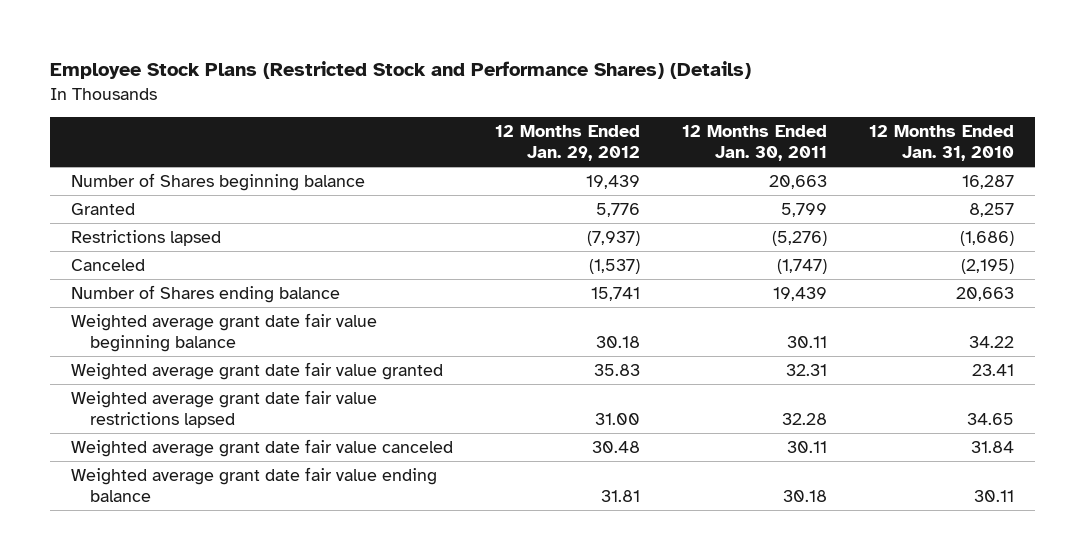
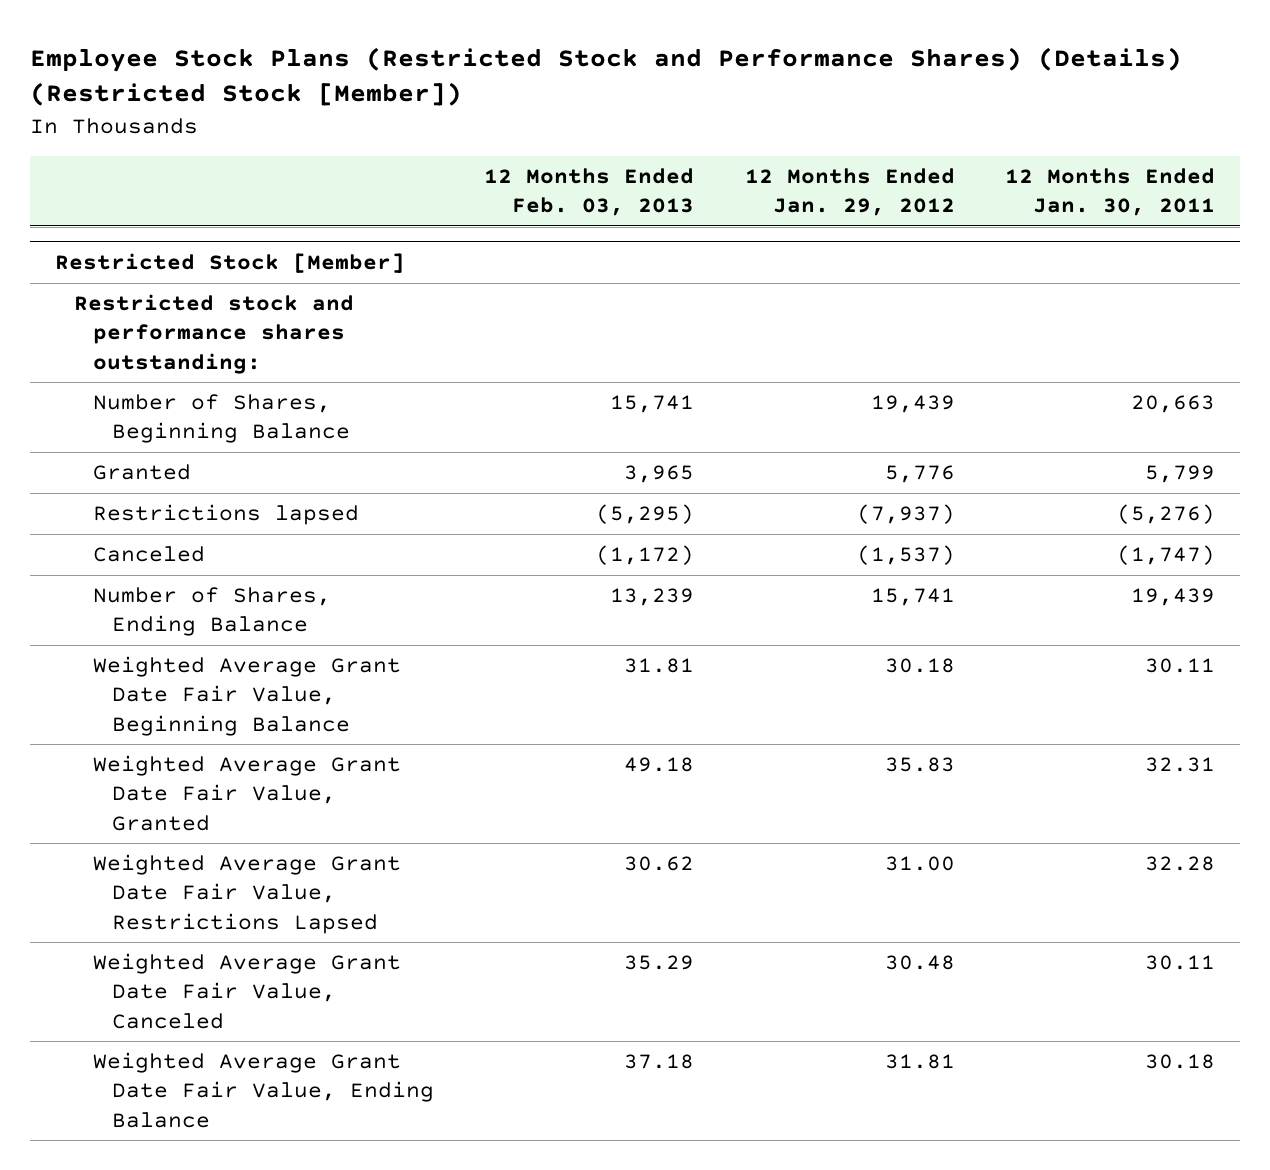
- Employee Stock Plans (Restricted Stock and Performance Shares) (Details)
+ Employee Stock Plans (Restricted Stock and Performance Shares) (Details) (Restricted Stock [Member])
- | 12 Months Ended Jan. 29, 2012 | 12 Months Ended Jan. 30, 2011 | 12 Months Ended Jan. 31, 2010
+ | 12 Months Ended Feb. 03, 2013 | 12 Months Ended Jan. 29, 2012 | 12 Months Ended Jan. 30, 2011
- Number of Shares beginning balance | 19,439 | 20,663 | 16,287
+ Restricted Stock [Member]
+ Restricted stock and performance shares outstanding:
+ Number of Shares, Beginning Balance | 15,741 | 19,439 | 20,663
- Number of Shares ending balance | 15,741 | 19,439 | 20,663
- Weighted average grant date fair value beginning balance | 30.18 | 30.11 | 34.22
- Weighted average grant date fair value granted | 35.83 | 32.31 | 23.41
- Weighted average grant date fair value restrictions lapsed | 31.00 | 32.28 | 34.65
- Weighted average grant date fair value canceled | 30.48 | 30.11 | 31.84
- Weighted average grant date fair value ending balance | 31.81 | 30.18 | 30.11
+ Number of Shares, Ending Balance | 13,239 | 15,741 | 19,439
+ Weighted Average Grant Date Fair Value, Beginning Balance | 31.81 | 30.18 | 30.11
+ Weighted Average Grant Date Fair Value, Granted | 49.18 | 35.83 | 32.31
+ Weighted Average Grant Date Fair Value, Restrictions Lapsed | 30.62 | 31.00 | 32.28
+ Weighted Average Grant Date Fair Value, Canceled | 35.29 | 30.48 | 30.11
+ Weighted Average Grant Date Fair Value, Ending Balance | 37.18 | 31.81 | 30.18

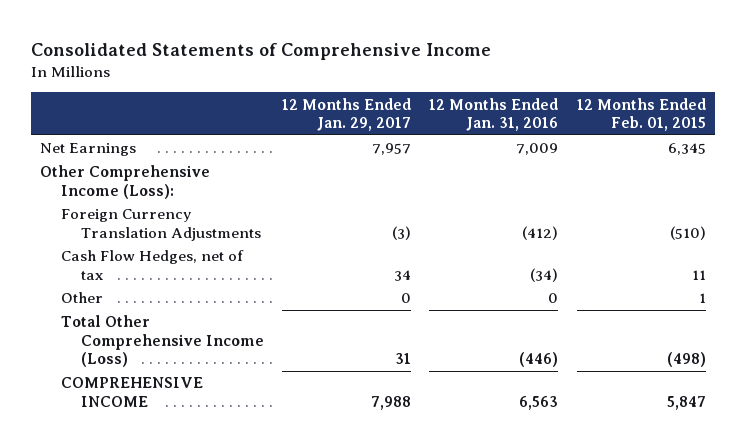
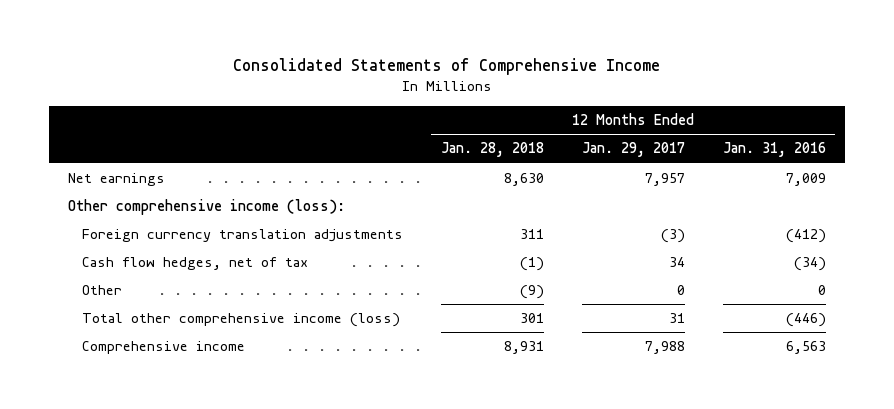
- | 12 Months Ended Jan. 29, 2017 | 12 Months Ended Jan. 31, 2016 | 12 Months Ended Feb. 01, 2015
+ | 12 Months Ended Jan. 28, 2018 | 12 Months Ended Jan. 29, 2017 | 12 Months Ended Jan. 31, 2016
- Net Earnings | 7,957 | 7,009 | 6,345
- Other Comprehensive Income (Loss):
- Foreign Currency Translation Adjustments | (3) | (412) | (510)
- Cash Flow Hedges, net of tax | 34 | (34) | 11
+ Net earnings | 8,630 | 7,957 | 7,009
+ Other comprehensive income (loss):
+ Foreign currency translation adjustments | 311 | (3) | (412)
+ Cash flow hedges, net of tax | (1) | 34 | (34)
- Total Other Comprehensive Income (Loss) | 31 | (446) | (498)
- COMPREHENSIVE INCOME | 7,988 | 6,563 | 5,847
+ Total other comprehensive income (loss) | 301 | 31 | (446)
+ Comprehensive income | 8,931 | 7,988 | 6,563

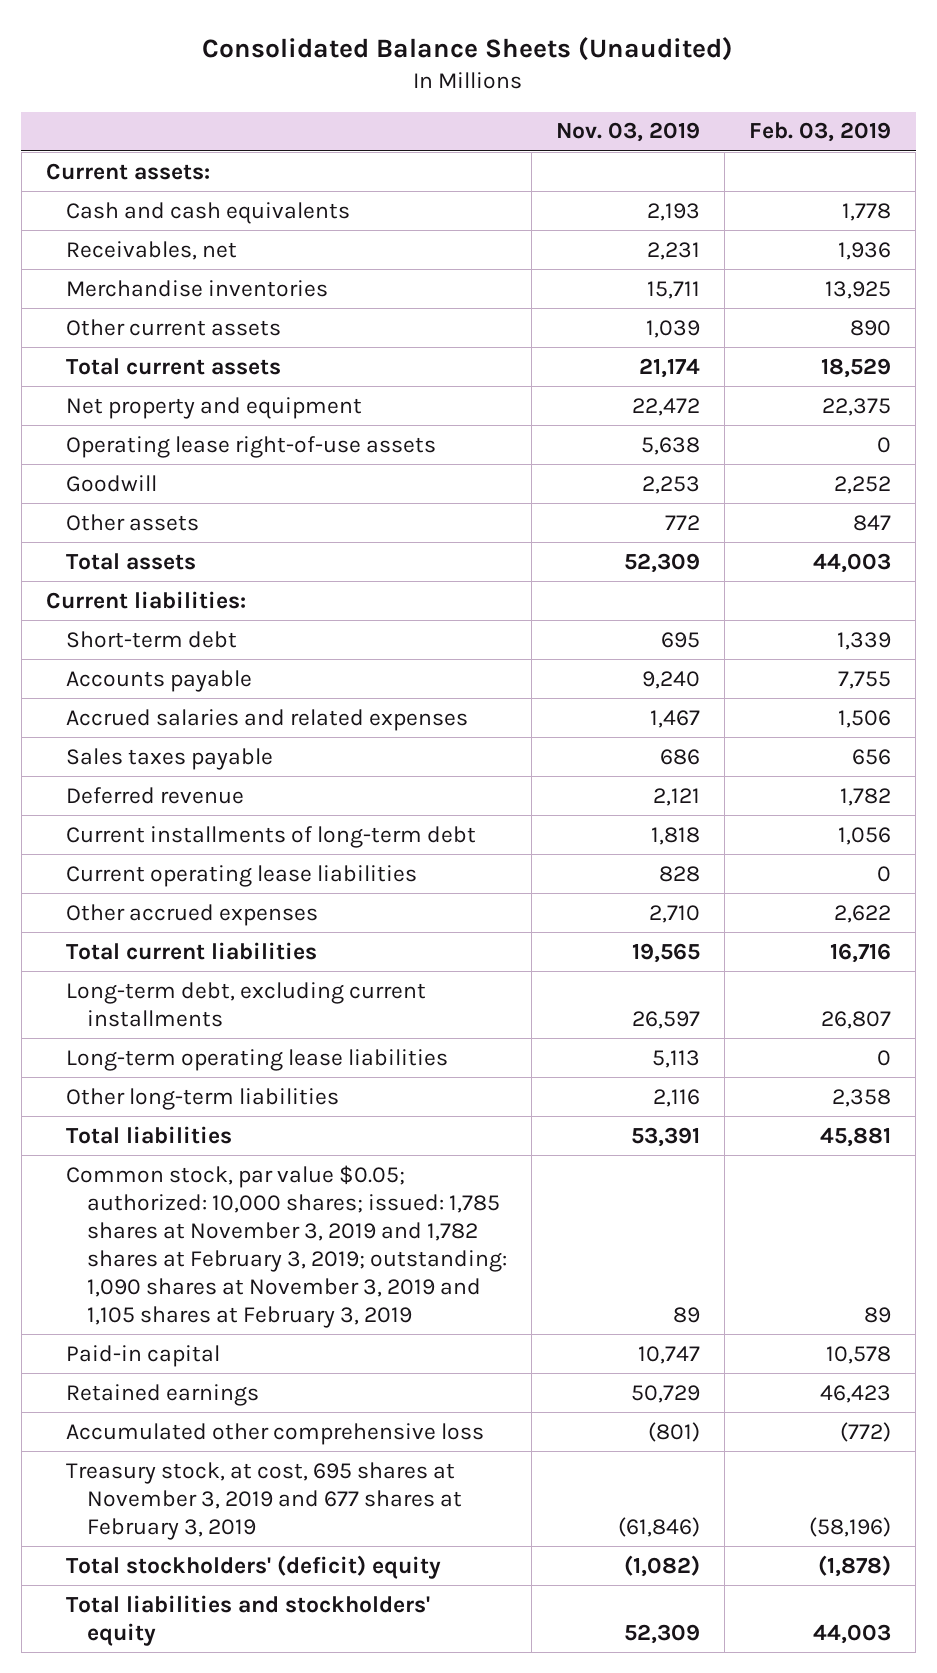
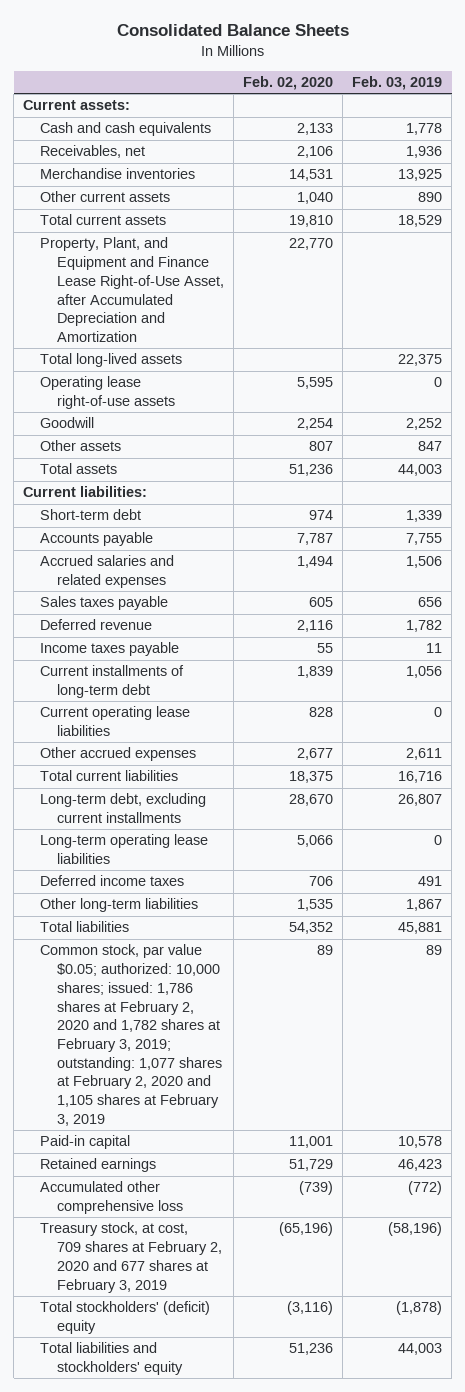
- Consolidated Balance Sheets (Unaudited)
+ Consolidated Balance Sheets
- | Nov. 03, 2019 | Feb. 03, 2019
+ | Feb. 02, 2020 | Feb. 03, 2019
- Net property and equipment | 22,472 | 22,375
+ Property, Plant, and Equipment and Finance Lease Right-of-Use Asset, after Accumulated Depreciation and Amortization | 22,770 |
+ Total long-lived assets | | 22,375
+ Income taxes payable | 55 | 11
- Other accrued expenses | 2,710 | 2,622
+ Other accrued expenses | 2,677 | 2,611
- Other long-term liabilities | 2,116 | 2,358
+ Deferred income taxes | 706 | 491
+ Other long-term liabilities | 1,535 | 1,867
- Common stock, par value $0.05; authorized: 10,000 shares; issued: 1,785 shares at November 3, 2019 and 1,782 shares at February 3, 2019; outstanding: 1,090 shares at November 3, 2019 and 1,105 shares at February 3, 2019 | 89 | 89
+ Common stock, par value $0.05; authorized: 10,000 shares; issued: 1,786 shares at February 2, 2020 and 1,782 shares at February 3, 2019; outstanding: 1,077 shares at February 2, 2020 and 1,105 shares at February 3, 2019 | 89 | 89
- Treasury stock, at cost, 695 shares at November 3, 2019 and 677 shares at February 3, 2019 | (61,846) | (58,196)
+ Treasury stock, at cost, 709 shares at February 2, 2020 and 677 shares at February 3, 2019 | (65,196) | (58,196)

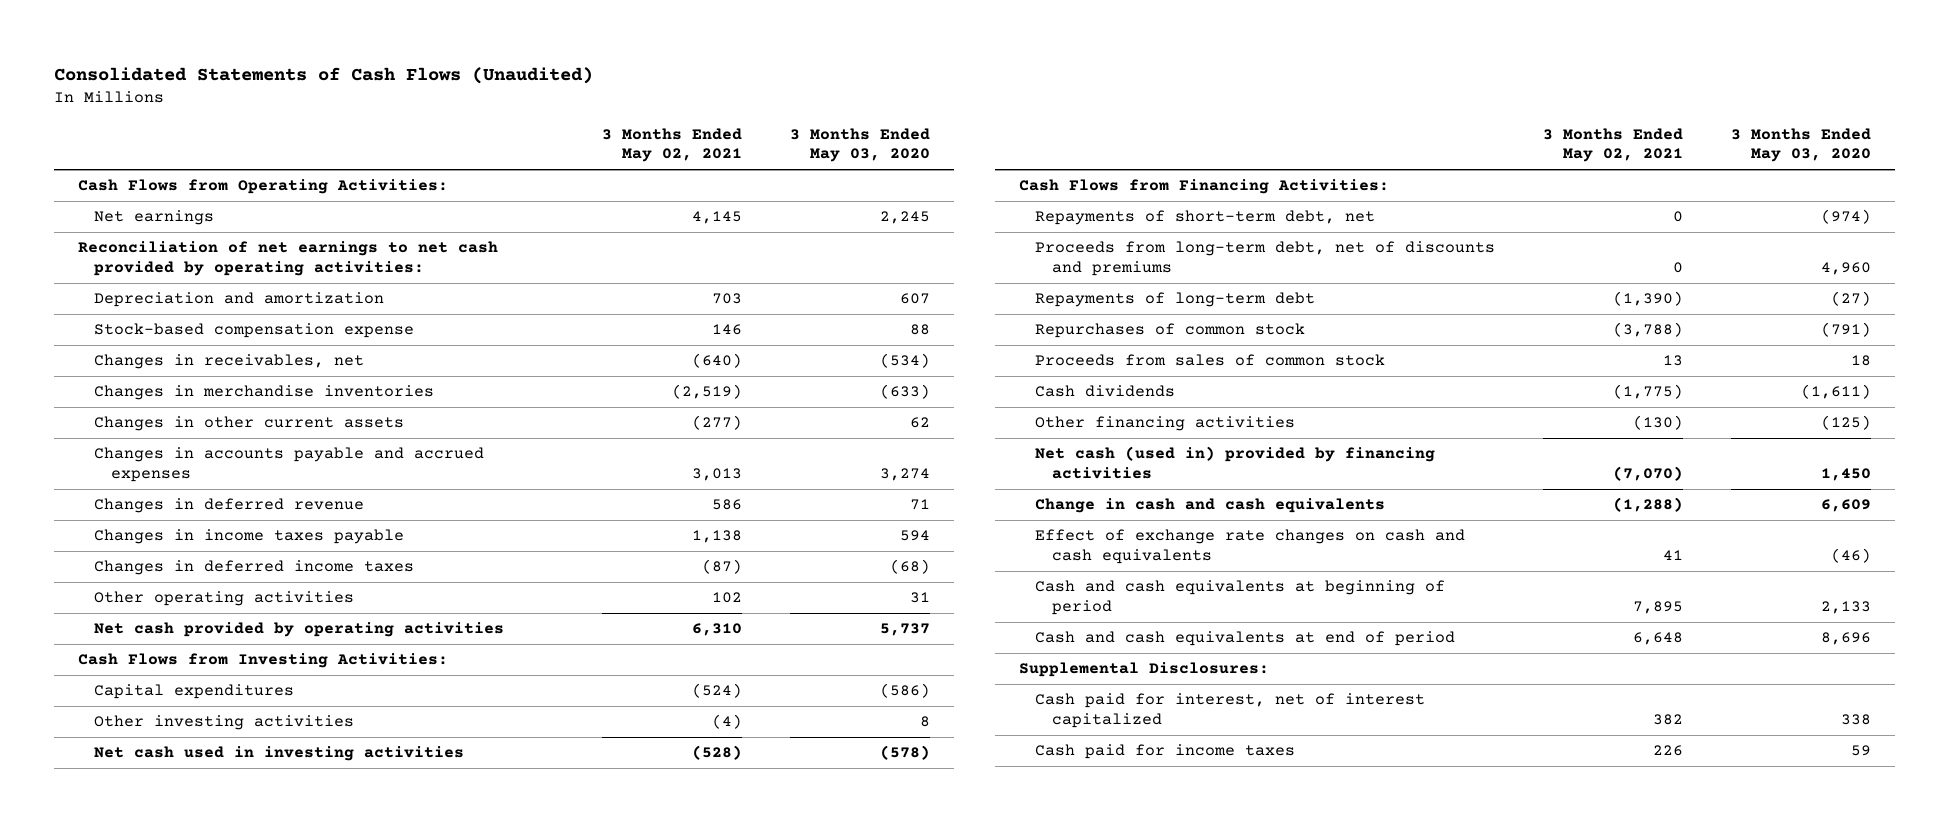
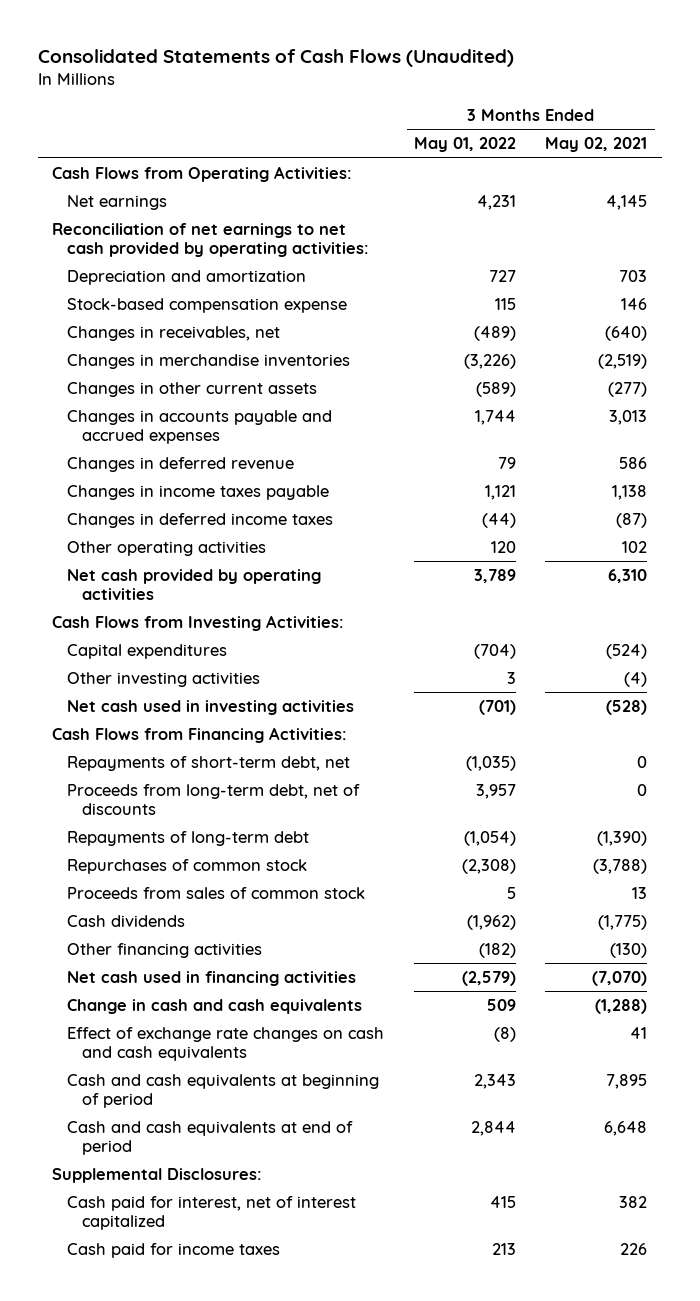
- | 3 Months Ended May 02, 2021 | 3 Months Ended May 03, 2020
+ | 3 Months Ended May 01, 2022 | 3 Months Ended May 02, 2021
- Proceeds from long-term debt, net of discounts and premiums | 0 | 4,960
+ Proceeds from long-term debt, net of discounts | 3,957 | 0
- Net cash (used in) provided by financing activities | (7,070) | 1,450
+ Net cash used in financing activities | (2,579) | (7,070)

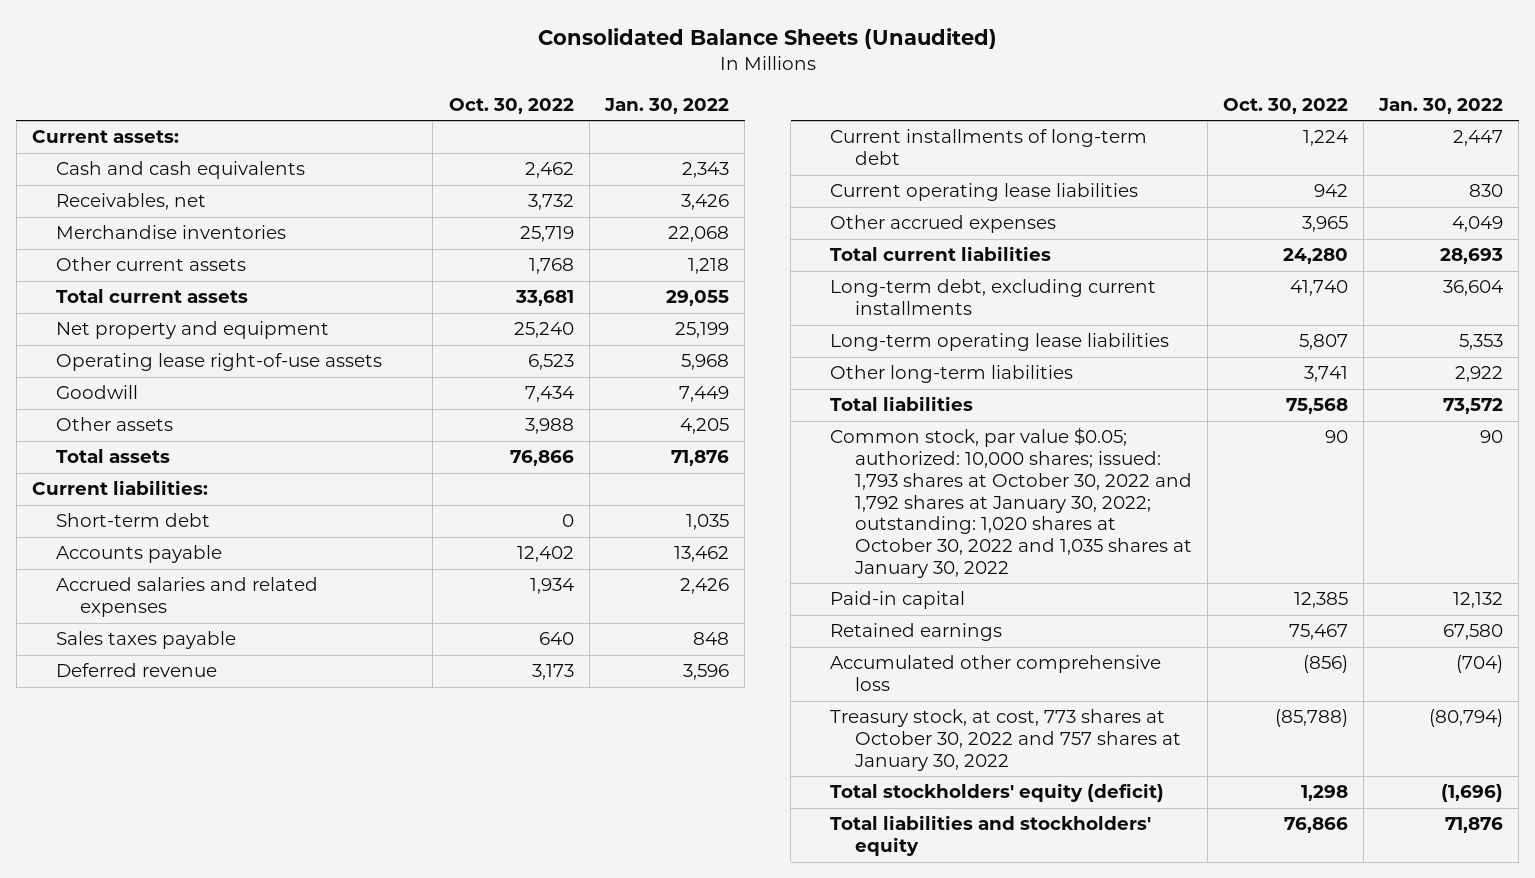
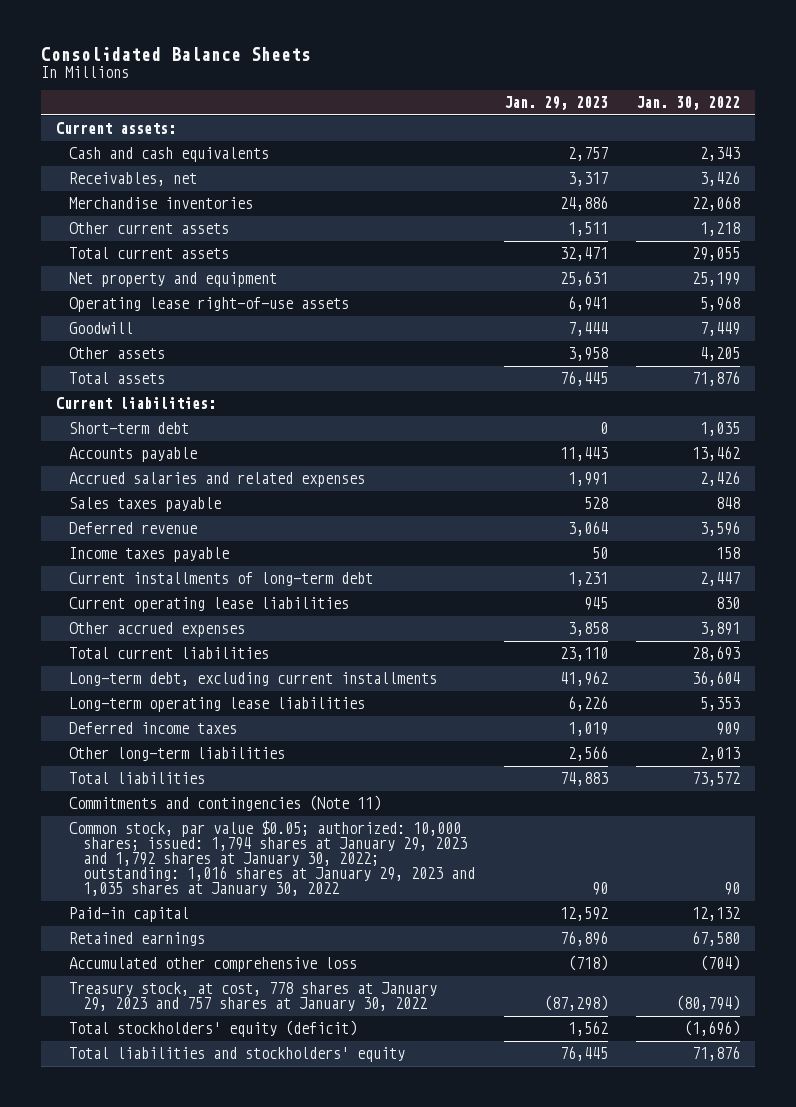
- Consolidated Balance Sheets (Unaudited)
+ Consolidated Balance Sheets
- | Oct. 30, 2022 | Jan. 30, 2022
+ | Jan. 29, 2023 | Jan. 30, 2022
+ Income taxes payable | 50 | 158
- Other accrued expenses | 3,965 | 4,049
+ Other accrued expenses | 3,858 | 3,891
- Other long-term liabilities | 3,741 | 2,922
+ Deferred income taxes | 1,019 | 909
+ Other long-term liabilities | 2,566 | 2,013
- Common stock, par value $0.05; authorized: 10,000 shares; issued: 1,793 shares at October 30, 2022 and 1,792 shares at January 30, 2022; outstanding: 1,020 shares at October 30, 2022 and 1,035 shares at January 30, 2022 | 90 | 90
+ Commitments and contingencies (Note 11)
+ Common stock, par value $0.05; authorized: 10,000 shares; issued: 1,794 shares at January 29, 2023 and 1,792 shares at January 30, 2022; outstanding: 1,016 shares at January 29, 2023 and 1,035 shares at January 30, 2022 | 90 | 90
- Treasury stock, at cost, 773 shares at October 30, 2022 and 757 shares at January 30, 2022 | (85,788) | (80,794)
+ Treasury stock, at cost, 778 shares at January 29, 2023 and 757 shares at January 30, 2022 | (87,298) | (80,794)

